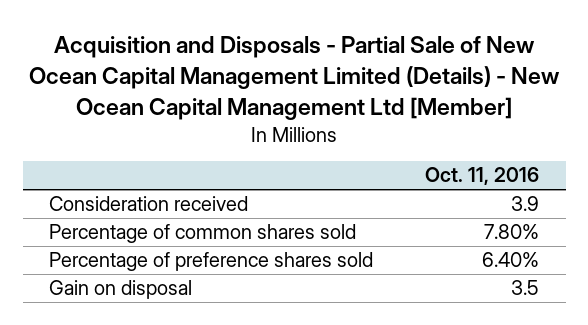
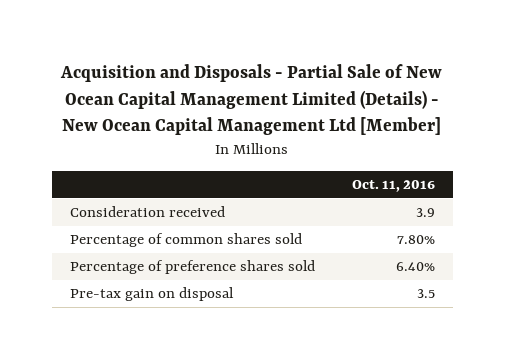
- Gain on disposal | 3.5
+ Pre-tax gain on disposal | 3.5

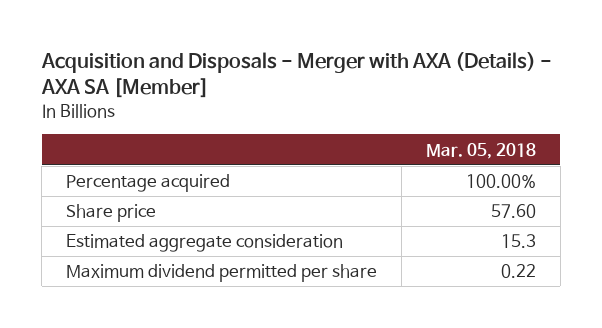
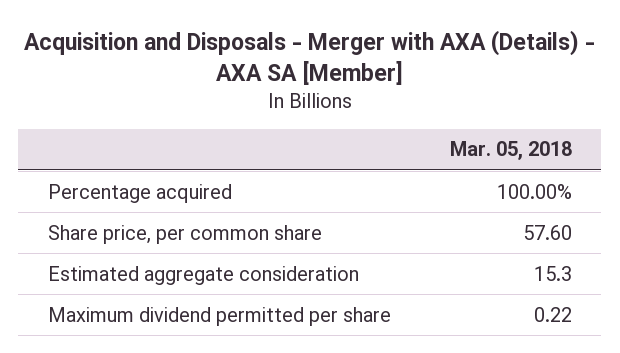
- Share price | 57.60
+ Share price, per common share | 57.60

